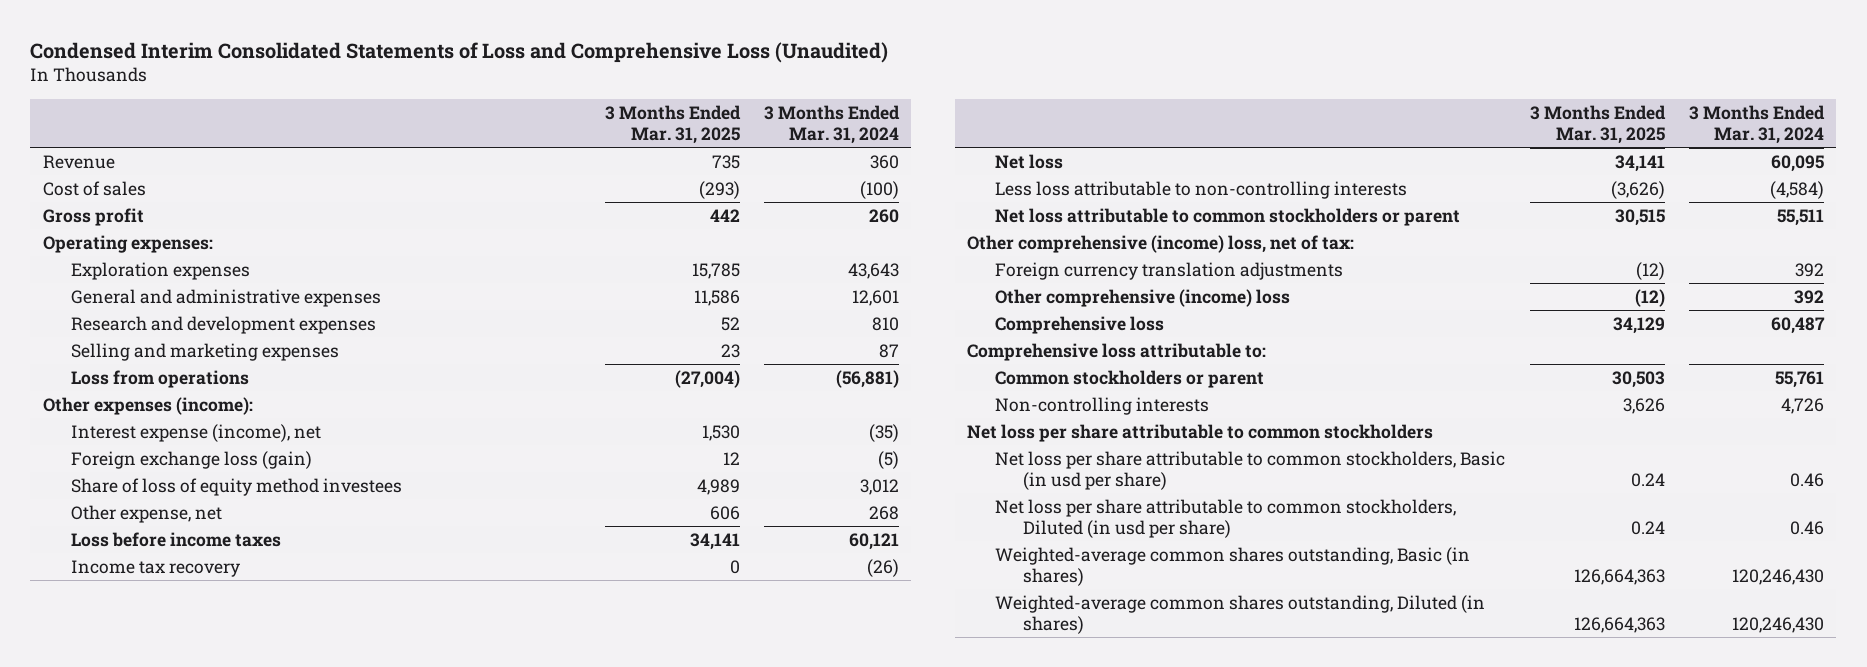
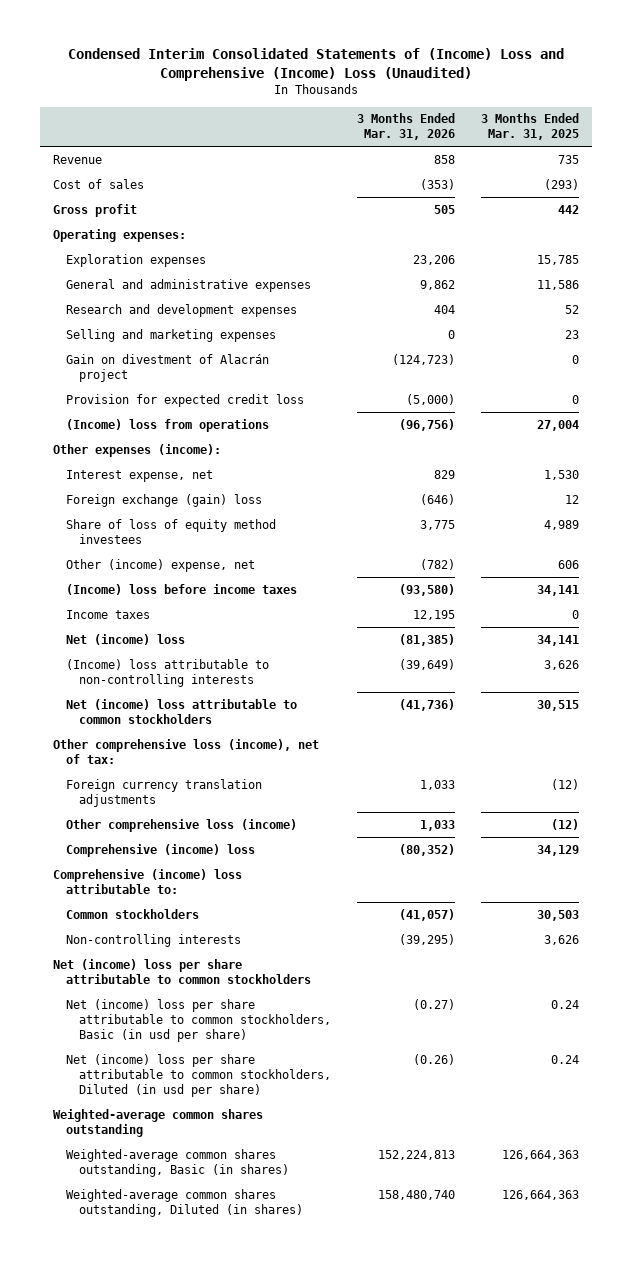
- Condensed Interim Consolidated Statements of Loss and Comprehensive Loss (Unaudited)
+ Condensed Interim Consolidated Statements of (Income) Loss and Comprehensive (Income) Loss (Unaudited)
- | 3 Months Ended Mar. 31, 2025 | 3 Months Ended Mar. 31, 2024
+ | 3 Months Ended Mar. 31, 2026 | 3 Months Ended Mar. 31, 2025
- Loss from operations | (27,004) | (56,881)
+ Gain on divestment of Alacrán project | (124,723) | 0
+ Provision for expected credit loss | (5,000) | 0
+ (Income) loss from operations | (96,756) | 27,004
- Interest expense (income), net | 1,530 | (35)
- Foreign exchange loss (gain) | 12 | (5)
+ Interest expense, net | 829 | 1,530
+ Foreign exchange (gain) loss | (646) | 12
- Other expense, net | 606 | 268
- Loss before income taxes | 34,141 | 60,121
- Income tax recovery | 0 | (26)
- Net loss | 34,141 | 60,095
- Less loss attributable to non-controlling interests | (3,626) | (4,584)
- Net loss attributable to common stockholders or parent | 30,515 | 55,511
- Other comprehensive (income) loss, net of tax:
+ Other (income) expense, net | (782) | 606
+ (Income) loss before income taxes | (93,580) | 34,141
+ Income taxes | 12,195 | 0
+ Net (income) loss | (81,385) | 34,141
+ (Income) loss attributable to non-controlling interests | (39,649) | 3,626
+ Net (income) loss attributable to common stockholders | (41,736) | 30,515
+ Other comprehensive loss (income), net of tax:
- Other comprehensive (income) loss | (12) | 392
- Comprehensive loss | 34,129 | 60,487
- Comprehensive loss attributable to:
- Common stockholders or parent | 30,503 | 55,761
+ Other comprehensive loss (income) | 1,033 | (12)
+ Comprehensive (income) loss | (80,352) | 34,129
+ Comprehensive (income) loss attributable to:
+ Common stockholders | (41,057) | 30,503
- Net loss per share attributable to common stockholders
- Net loss per share attributable to common stockholders, Basic (in usd per share) | 0.24 | 0.46
- Net loss per share attributable to common stockholders, Diluted (in usd per share) | 0.24 | 0.46
+ Net (income) loss per share attributable to common stockholders
+ Net (income) loss per share attributable to common stockholders, Basic (in usd per share) | (0.27) | 0.24
+ Net (income) loss per share attributable to common stockholders, Diluted (in usd per share) | (0.26) | 0.24
+ Weighted-average common shares outstanding

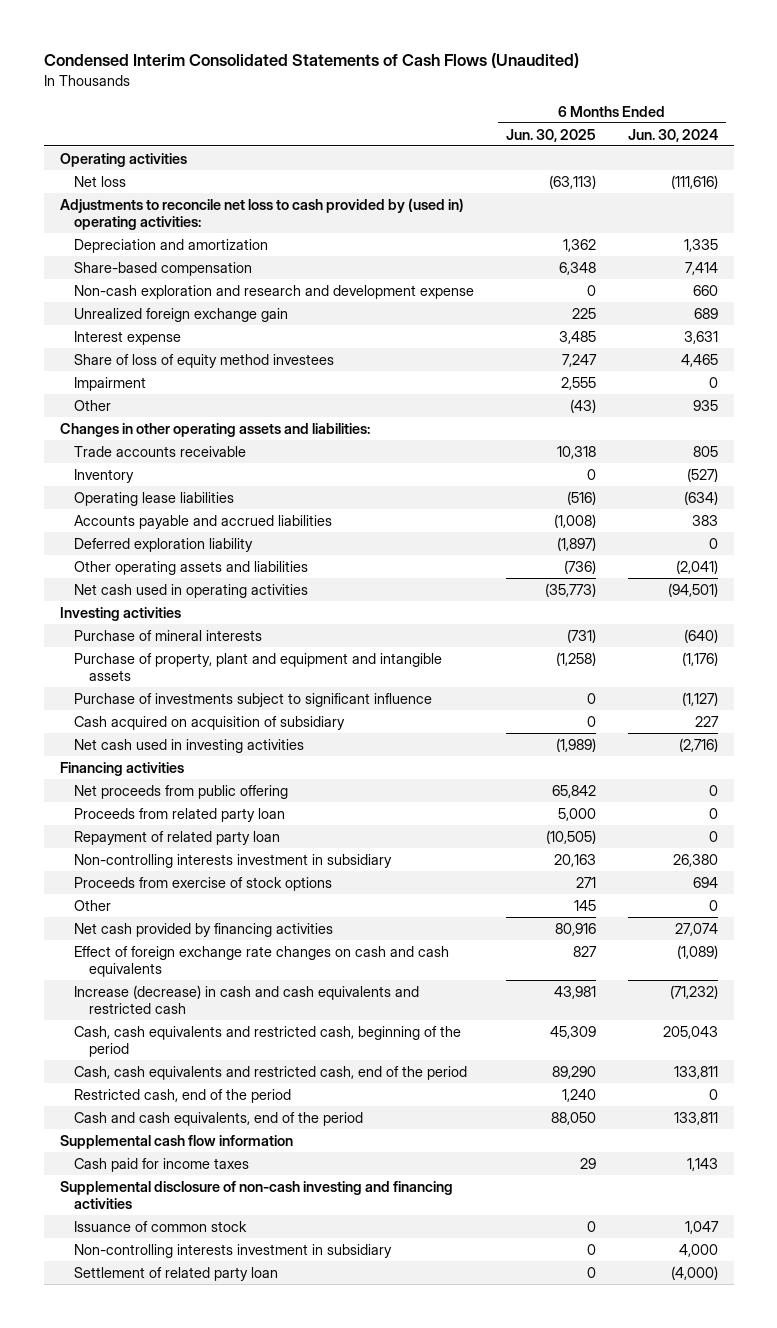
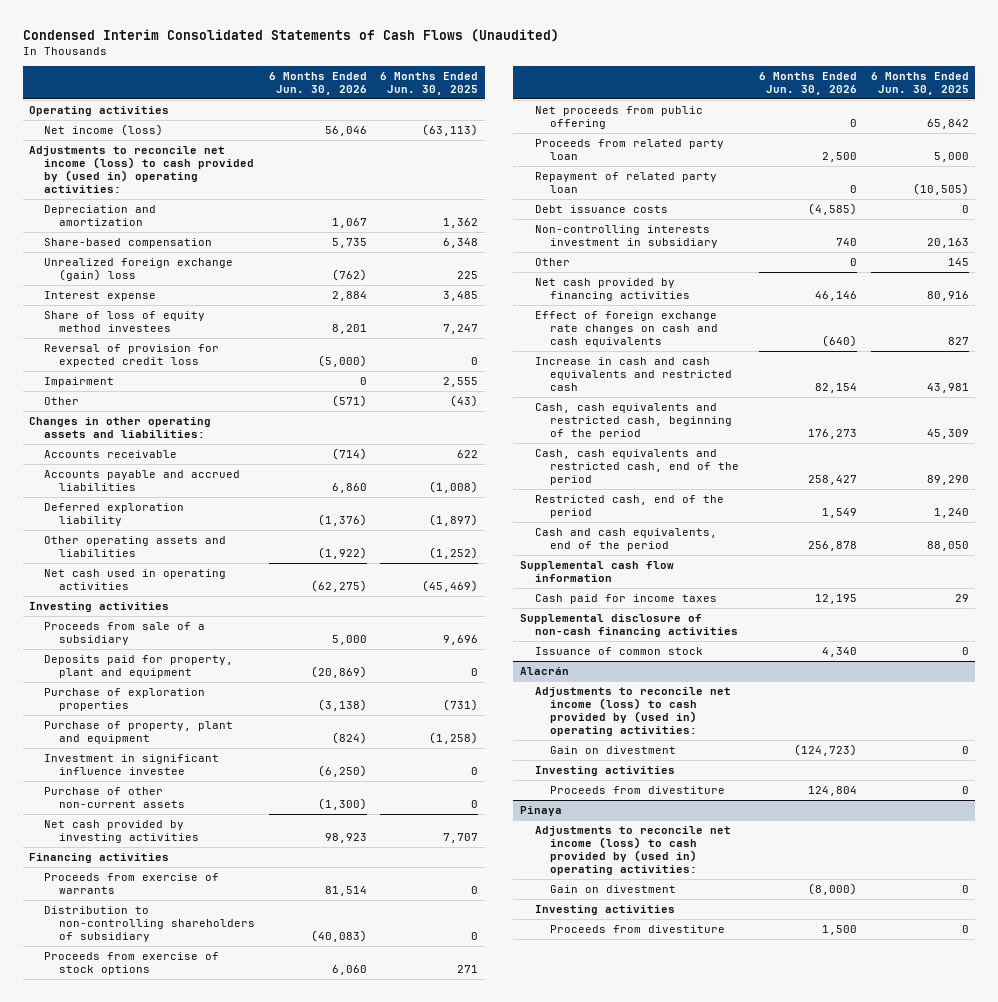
- | 6 Months Ended Jun. 30, 2025 | 6 Months Ended Jun. 30, 2024
+ | 6 Months Ended Jun. 30, 2026 | 6 Months Ended Jun. 30, 2025
- Net loss | (63,113) | (111,616)
- Adjustments to reconcile net loss to cash provided by (used in) operating activities:
+ Net income (loss) | 56,046 | (63,113)
+ Adjustments to reconcile net income (loss) to cash provided by (used in) operating activities:
- Non-cash exploration and research and development expense | 0 | 660
- Unrealized foreign exchange gain | 225 | 689
+ Unrealized foreign exchange (gain) loss | (762) | 225
+ Reversal of provision for expected credit loss | (5,000) | 0
- Trade accounts receivable | 10,318 | 805
- Inventory | 0 | (527)
- Operating lease liabilities | (516) | (634)
+ Accounts receivable | (714) | 622
- Other operating assets and liabilities | (736) | (2,041)
- Net cash used in operating activities | (35,773) | (94,501)
+ Other operating assets and liabilities | (1,922) | (1,252)
+ Net cash used in operating activities | (62,275) | (45,469)
- Purchase of mineral interests | (731) | (640)
- Purchase of property, plant and equipment and intangible assets | (1,258) | (1,176)
- Purchase of investments subject to significant influence | 0 | (1,127)
- Cash acquired on acquisition of subsidiary | 0 | 227
- Net cash used in investing activities | (1,989) | (2,716)
+ Proceeds from sale of a subsidiary | 5,000 | 9,696
+ Deposits paid for property, plant and equipment | (20,869) | 0
+ Purchase of exploration properties | (3,138) | (731)
+ Purchase of property, plant and equipment | (824) | (1,258)
+ Investment in significant influence investee | (6,250) | 0
+ Purchase of other non-current assets | (1,300) | 0
+ Net cash provided by investing activities | 98,923 | 7,707
+ Proceeds from exercise of warrants | 81,514 | 0
+ Distribution to non-controlling shareholders of subsidiary | (40,083) | 0
moved up: Proceeds from exercise of stock options | 6,060 | 271
+ Debt issuance costs | (4,585) | 0
- Increase (decrease) in cash and cash equivalents and restricted cash | 43,981 | (71,232)
+ Increase in cash and cash equivalents and restricted cash | 82,154 | 43,981
- Supplemental disclosure of non-cash investing and financing activities
+ Supplemental disclosure of non-cash financing activities
- Non-controlling interests investment in subsidiary | 0 | 4,000
- Settlement of related party loan | 0 | (4,000)
+ Alacrán
+ Adjustments to reconcile net income (loss) to cash provided by (used in) operating activities:
+ Gain on divestment | (124,723) | 0
+ Investing activities
+ Proceeds from divestiture | 124,804 | 0
+ Pinaya
+ Adjustments to reconcile net income (loss) to cash provided by (used in) operating activities:
+ Gain on divestment | (8,000) | 0
+ Investing activities
+ Proceeds from divestiture | 1,500 | 0

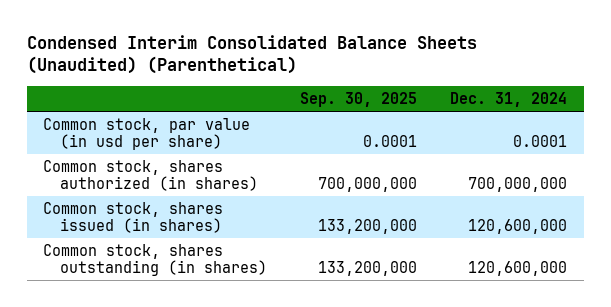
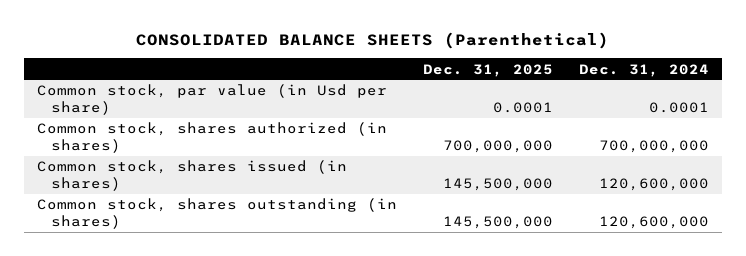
- Condensed Interim Consolidated Balance Sheets (Unaudited) (Parenthetical)
+ CONSOLIDATED BALANCE SHEETS (Parenthetical)
- | Sep. 30, 2025 | Dec. 31, 2024
+ | Dec. 31, 2025 | Dec. 31, 2024
- Common stock, par value (in usd per share) | 0.0001 | 0.0001
+ Common stock, par value (in Usd per share) | 0.0001 | 0.0001

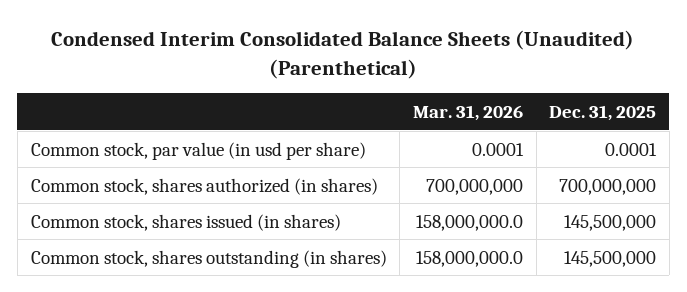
- CONSOLIDATED BALANCE SHEETS (Parenthetical)
+ Condensed Interim Consolidated Balance Sheets (Unaudited) (Parenthetical)
- | Dec. 31, 2025 | Dec. 31, 2024
+ | Mar. 31, 2026 | Dec. 31, 2025
- Common stock, par value (in Usd per share) | 0.0001 | 0.0001
+ Common stock, par value (in usd per share) | 0.0001 | 0.0001

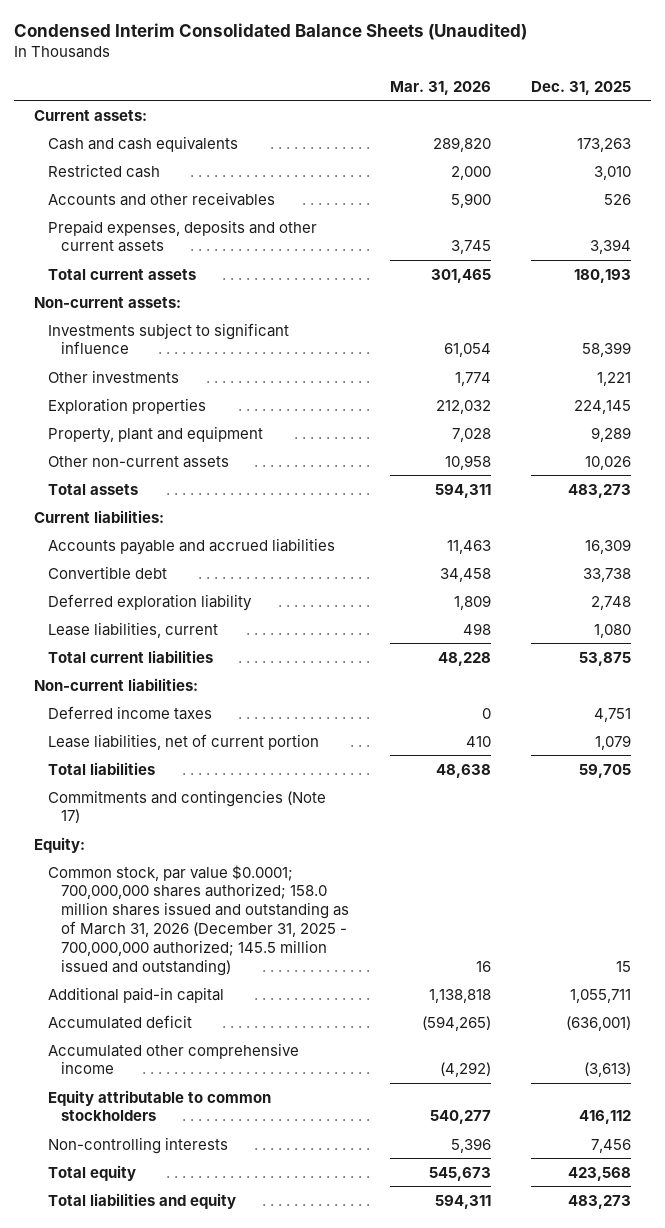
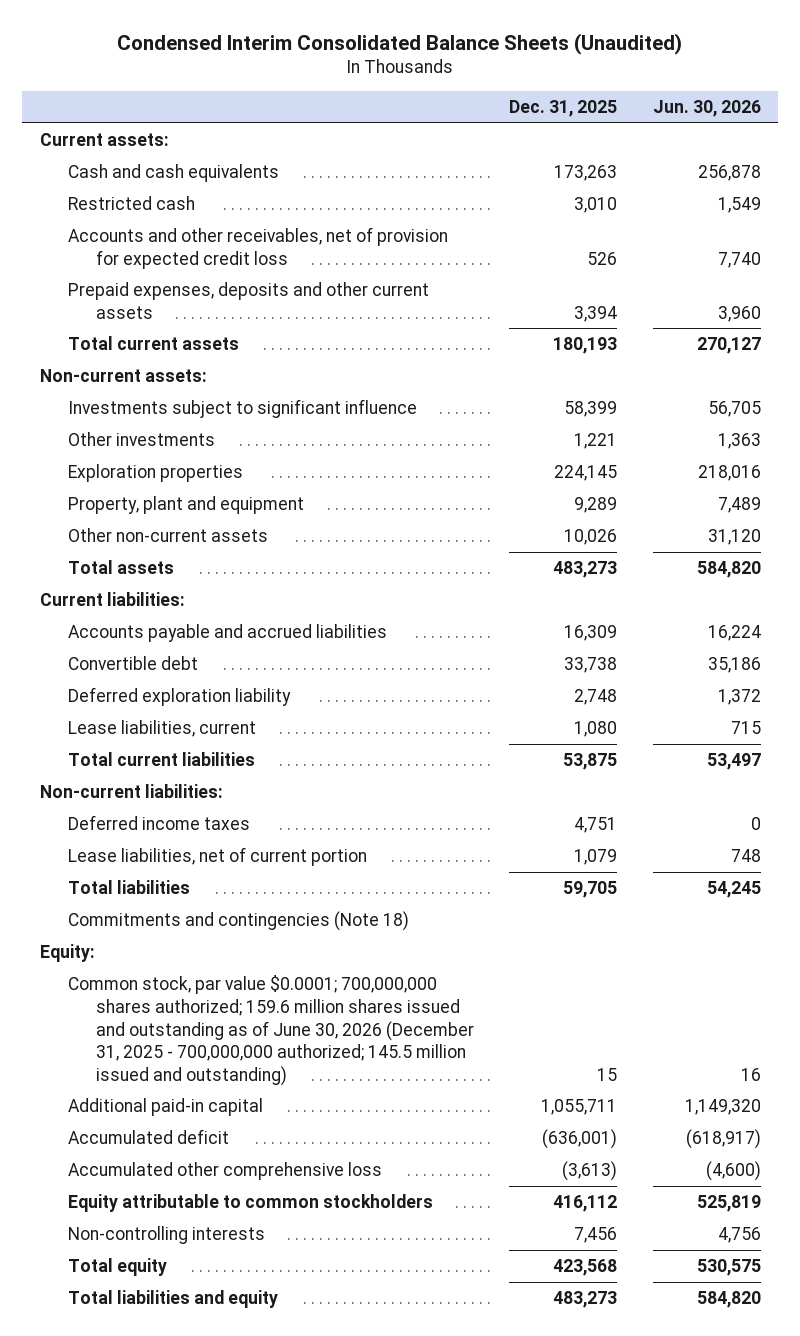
- | Mar. 31, 2026 | Dec. 31, 2025
+ | Dec. 31, 2025 | Jun. 30, 2026
- Accounts and other receivables | 5,900 | 526
+ Accounts and other receivables, net of provision for expected credit loss | 526 | 7,740
- Commitments and contingencies (Note 17)
+ Commitments and contingencies (Note 18)
- Common stock, par value $0.0001; 700,000,000 shares authorized; 158.0 million shares issued and outstanding as of March 31, 2026 (December 31, 2025 - 700,000,000 authorized; 145.5 million issued and outstanding) | 16 | 15
+ Common stock, par value $0.0001; 700,000,000 shares authorized; 159.6 million shares issued and outstanding as of June 30, 2026 (December 31, 2025 - 700,000,000 authorized; 145.5 million issued and outstanding) | 15 | 16
- Accumulated other comprehensive income | (4,292) | (3,613)
+ Accumulated other comprehensive loss | (3,613) | (4,600)

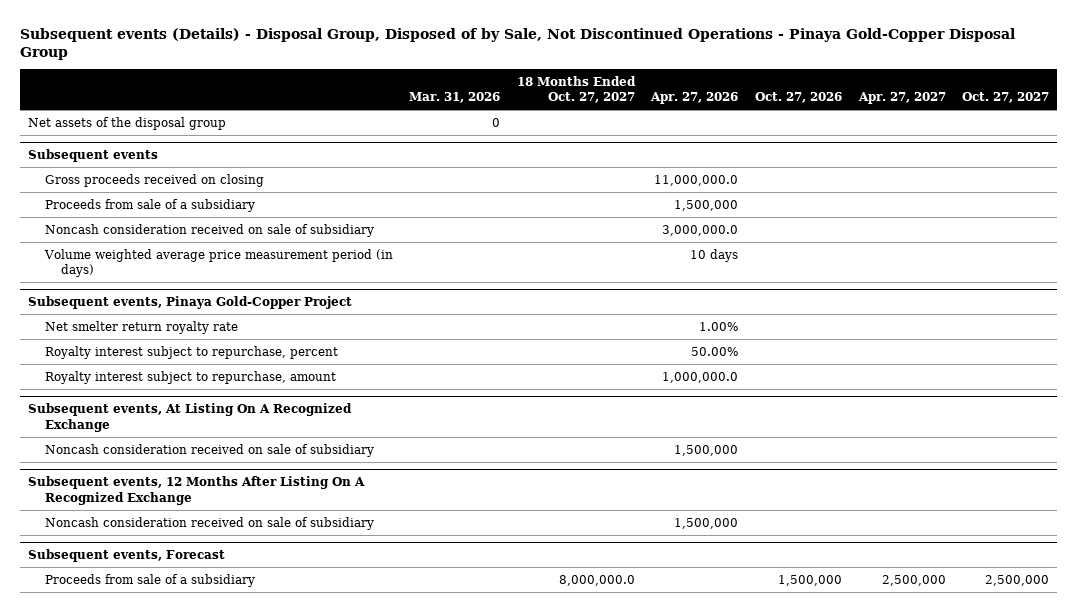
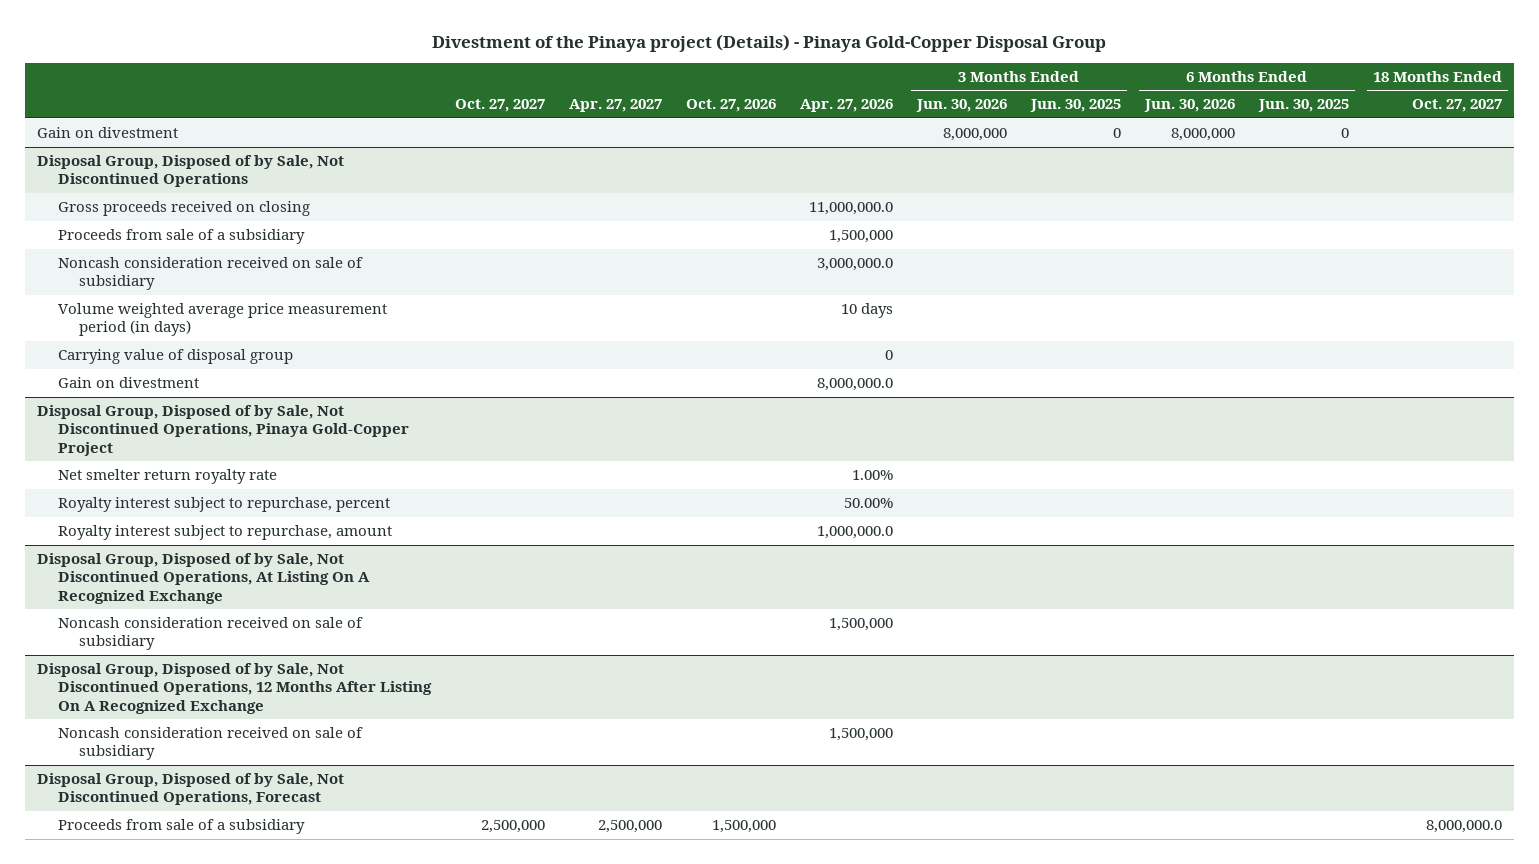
- Subsequent events (Details) - Disposal Group, Disposed of by Sale, Not Discontinued Operations - Pinaya Gold-Copper Disposal Group
+ Divestment of the Pinaya project (Details) - Pinaya Gold-Copper Disposal Group
- | Mar. 31, 2026 | 18 Months Ended Oct. 27, 2027 | Apr. 27, 2026 | Oct. 27, 2026 | Apr. 27, 2027 | Oct. 27, 2027
+ | Oct. 27, 2027 | Apr. 27, 2027 | Oct. 27, 2026 | Apr. 27, 2026 | 3 Months Ended Jun. 30, 2026 | 3 Months Ended Jun. 30, 2025 | 6 Months Ended Jun. 30, 2026 | 6 Months Ended Jun. 30, 2025 | 18 Months Ended Oct. 27, 2027
- Net assets of the disposal group | 0 | | | | |
- Subsequent events
+ Gain on divestment | | | | | 8,000,000 | 0 | 8,000,000 | 0 |
+ Disposal Group, Disposed of by Sale, Not Discontinued Operations
- Subsequent events, Pinaya Gold-Copper Project
+ Carrying value of disposal group | | | | 0 | | | | |
+ Gain on divestment | | | | 8,000,000.0 | | | | |
+ Disposal Group, Disposed of by Sale, Not Discontinued Operations, Pinaya Gold-Copper Project
- Subsequent events, At Listing On A Recognized Exchange
+ Disposal Group, Disposed of by Sale, Not Discontinued Operations, At Listing On A Recognized Exchange
- Subsequent events, 12 Months After Listing On A Recognized Exchange
+ Disposal Group, Disposed of by Sale, Not Discontinued Operations, 12 Months After Listing On A Recognized Exchange
- Subsequent events, Forecast
+ Disposal Group, Disposed of by Sale, Not Discontinued Operations, Forecast

